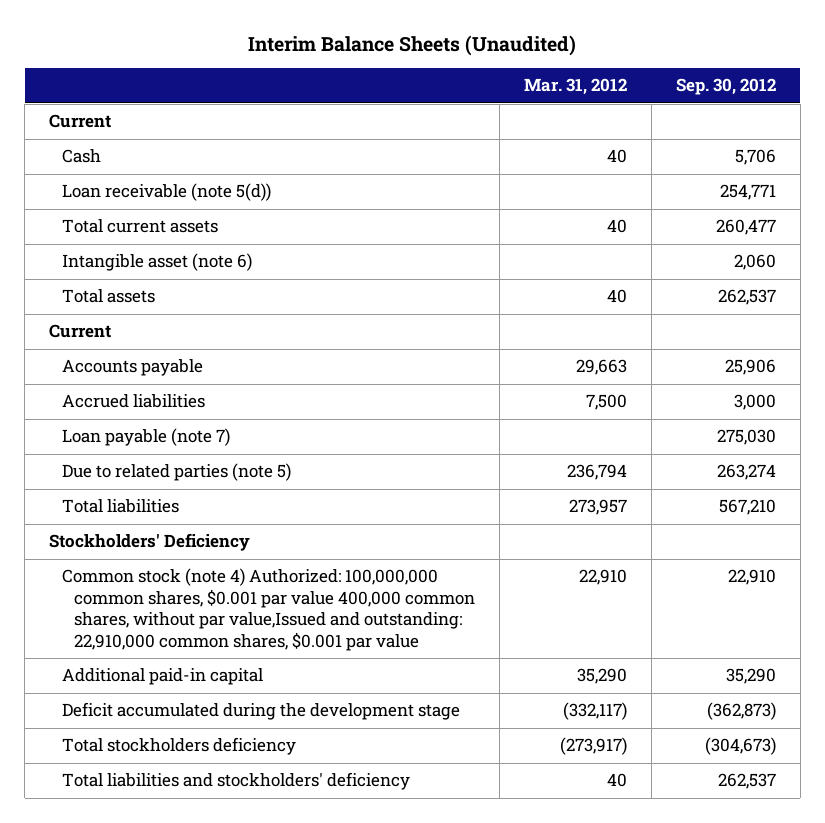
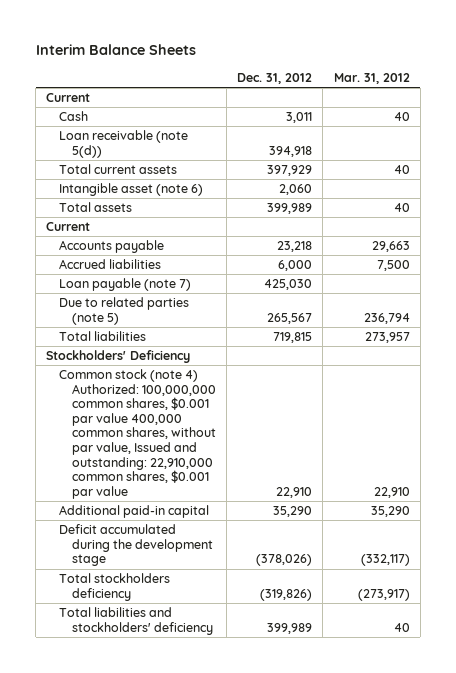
- Interim Balance Sheets (Unaudited)
+ Interim Balance Sheets
- | Mar. 31, 2012 | Sep. 30, 2012
+ | Dec. 31, 2012 | Mar. 31, 2012
- Common stock (note 4) Authorized: 100,000,000 common shares, $0.001 par value 400,000 common shares, without par value,Issued and outstanding: 22,910,000 common shares, $0.001 par value | 22,910 | 22,910
+ Common stock (note 4) Authorized: 100,000,000 common shares, $0.001 par value 400,000 common shares, without par value, Issued and outstanding: 22,910,000 common shares, $0.001 par value | 22,910 | 22,910

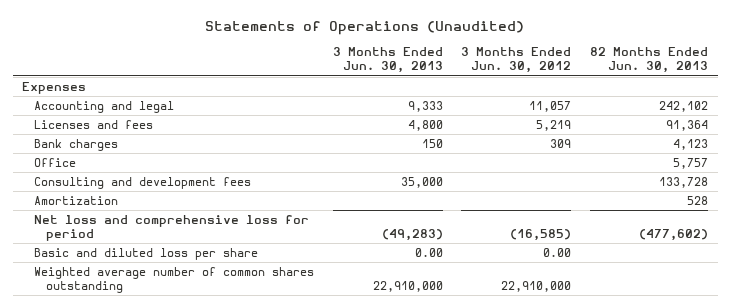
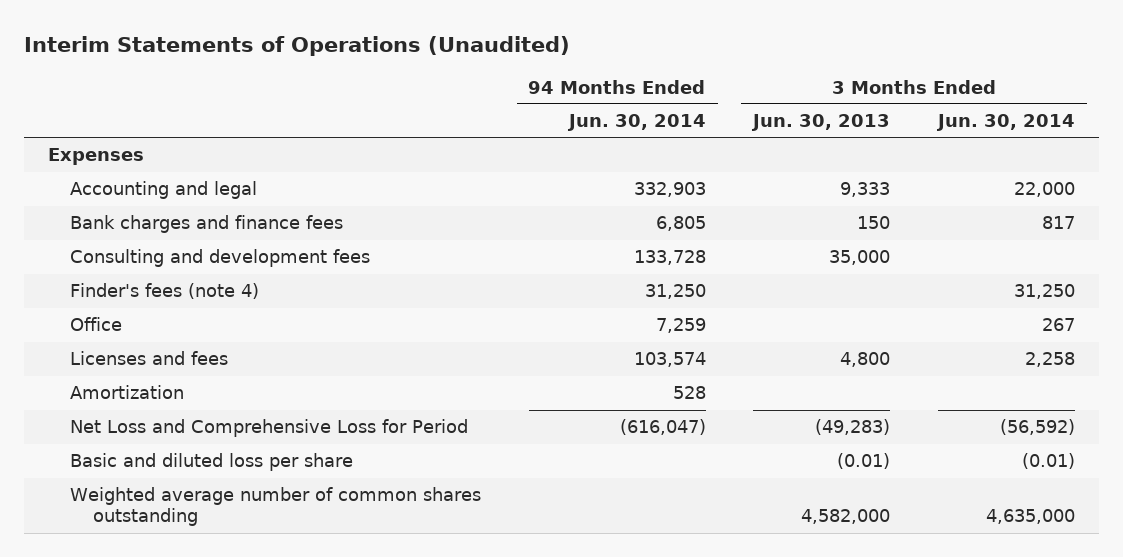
- Statements of Operations (Unaudited)
+ Interim Statements of Operations (Unaudited)
- | 3 Months Ended Jun. 30, 2013 | 3 Months Ended Jun. 30, 2012 | 82 Months Ended Jun. 30, 2013
+ | 94 Months Ended Jun. 30, 2014 | 3 Months Ended Jun. 30, 2013 | 3 Months Ended Jun. 30, 2014
- Bank charges | 150 | 309 | 4,123
+ Bank charges and finance fees | 6,805 | 150 | 817
+ Finder's fees (note 4) | 31,250 | | 31,250
moved down: Office | 7,259 | | 267
moved down: Licenses and fees | 103,574 | 4,800 | 2,258
- Net loss and comprehensive loss for period | (49,283) | (16,585) | (477,602)
- Basic and diluted loss per share | 0.00 | 0.00 |
- Weighted average number of common shares outstanding | 22,910,000 | 22,910,000 |
+ Net Loss and Comprehensive Loss for Period | (616,047) | (49,283) | (56,592)
+ Basic and diluted loss per share | | (0.01) | (0.01)
+ Weighted average number of common shares outstanding | | 4,582,000 | 4,635,000

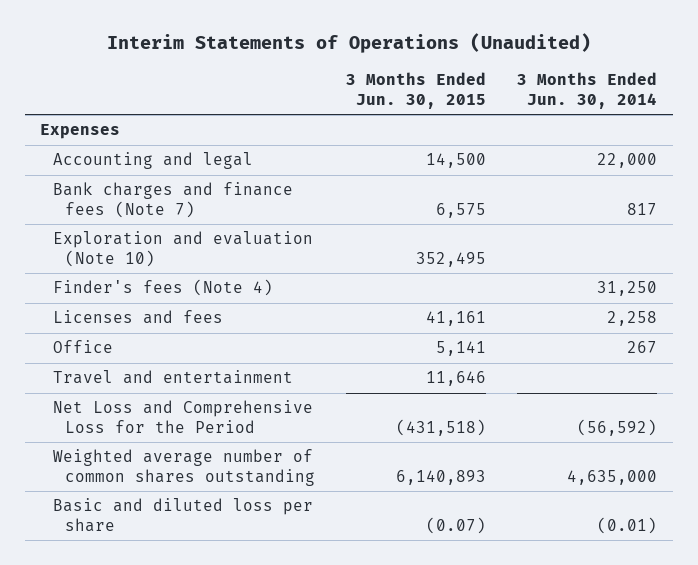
- | 94 Months Ended Jun. 30, 2014 | 3 Months Ended Jun. 30, 2013 | 3 Months Ended Jun. 30, 2014
+ | 3 Months Ended Jun. 30, 2015 | 3 Months Ended Jun. 30, 2014
- Bank charges and finance fees | 6,805 | 150 | 817
- Consulting and development fees | 133,728 | 35,000 |
- Finder's fees (note 4) | 31,250 | | 31,250
+ Bank charges and finance fees (Note 7) | 6,575 | 817
+ Exploration and evaluation (Note 10) | 352,495 |
+ Finder's fees (Note 4) | | 31,250
- Amortization | 528 | |
- Net Loss and Comprehensive Loss for Period | (616,047) | (49,283) | (56,592)
moved down: Office | 5,141 | 267
+ Travel and entertainment | 11,646 |
+ Net Loss and Comprehensive Loss for the Period | (431,518) | (56,592)
moved down: Basic and diluted loss per share | (0.07) | (0.01)

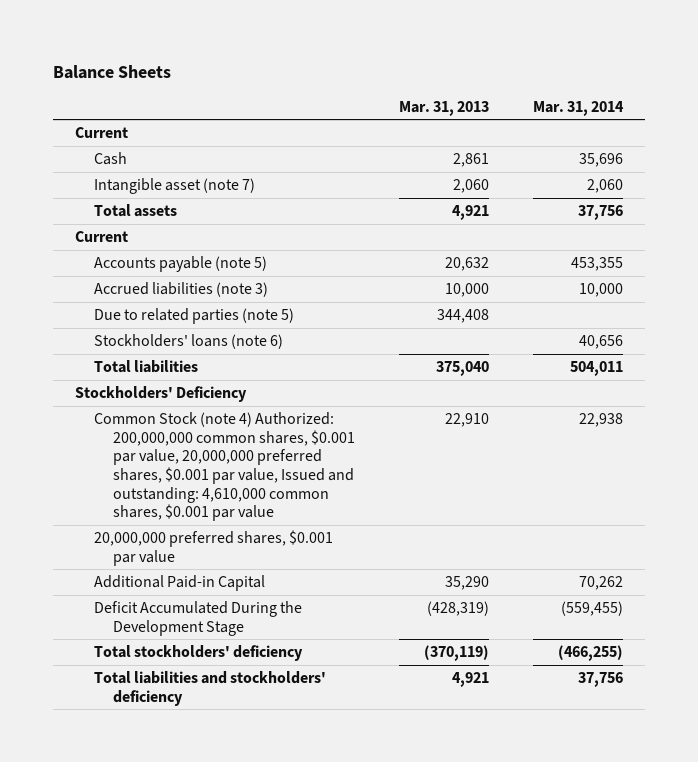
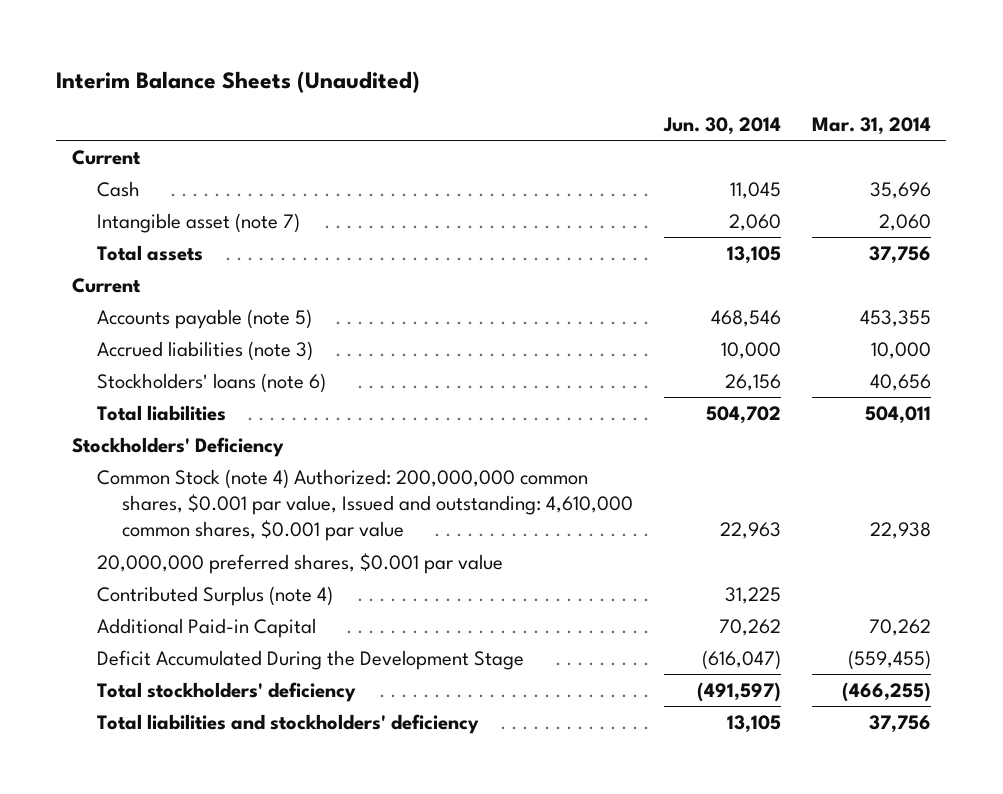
- Balance Sheets
+ Interim Balance Sheets (Unaudited)
- | Mar. 31, 2013 | Mar. 31, 2014
+ | Jun. 30, 2014 | Mar. 31, 2014
- Due to related parties (note 5) | 344,408 |
- Common Stock (note 4) Authorized: 200,000,000 common shares, $0.001 par value, 20,000,000 preferred shares, $0.001 par value, Issued and outstanding: 4,610,000 common shares, $0.001 par value | 22,910 | 22,938
+ Common Stock (note 4) Authorized: 200,000,000 common shares, $0.001 par value, Issued and outstanding: 4,610,000 common shares, $0.001 par value | 22,963 | 22,938
+ Contributed Surplus (note 4) | 31,225 |

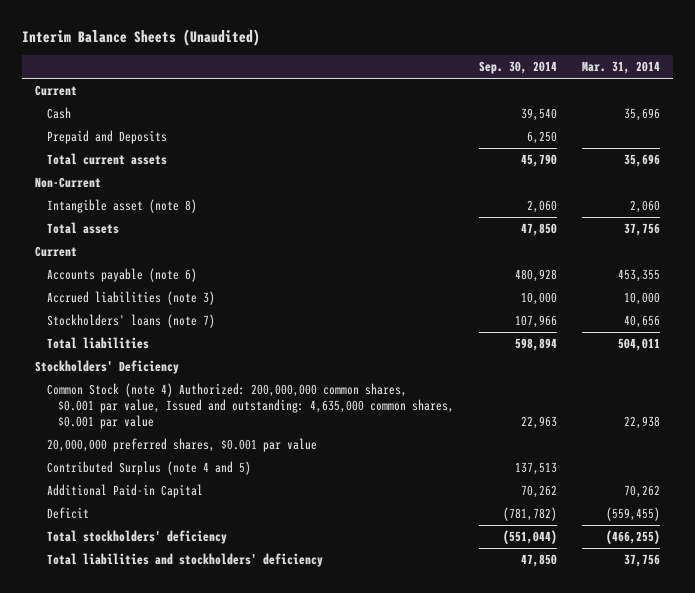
- | Jun. 30, 2014 | Mar. 31, 2014
+ | Sep. 30, 2014 | Mar. 31, 2014
- Intangible asset (note 7) | 2,060 | 2,060
+ Prepaid and Deposits | 6,250 |
+ Total current assets | 45,790 | 35,696
+ Non-Current
+ Intangible asset (note 8) | 2,060 | 2,060
- Accounts payable (note 5) | 468,546 | 453,355
+ Accounts payable (note 6) | 480,928 | 453,355
- Stockholders' loans (note 6) | 26,156 | 40,656
+ Stockholders' loans (note 7) | 107,966 | 40,656
- Common Stock (note 4) Authorized: 200,000,000 common shares, $0.001 par value, Issued and outstanding: 4,610,000 common shares, $0.001 par value | 22,963 | 22,938
+ Common Stock (note 4) Authorized: 200,000,000 common shares, $0.001 par value, Issued and outstanding: 4,635,000 common shares, $0.001 par value | 22,963 | 22,938
- Contributed Surplus (note 4) | 31,225 |
+ Contributed Surplus (note 4 and 5) | 137,513 |
- Deficit Accumulated During the Development Stage | (616,047) | (559,455)
+ Deficit | (781,782) | (559,455)

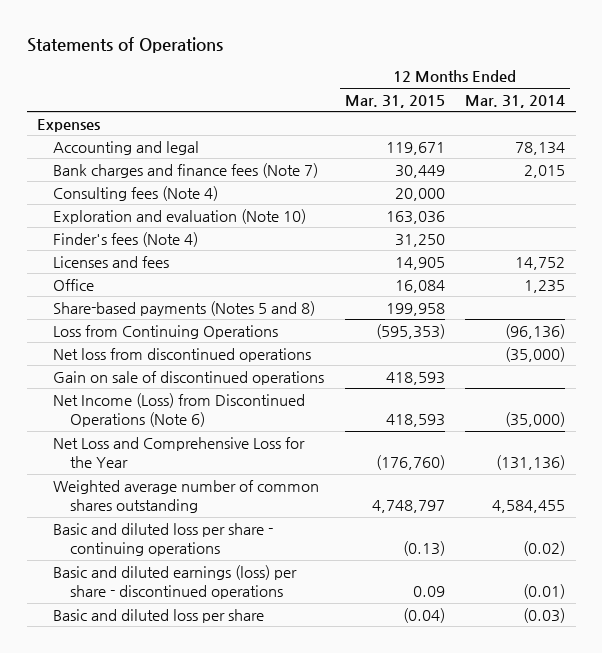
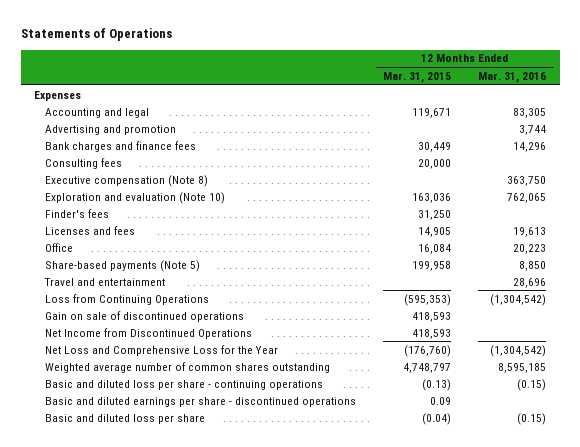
- | 12 Months Ended Mar. 31, 2015 | 12 Months Ended Mar. 31, 2014
+ | 12 Months Ended Mar. 31, 2015 | 12 Months Ended Mar. 31, 2016
- Bank charges and finance fees (Note 7) | 30,449 | 2,015
- Consulting fees (Note 4) | 20,000 |
+ Advertising and promotion | | 3,744
+ Bank charges and finance fees | 30,449 | 14,296
+ Consulting fees | 20,000 |
+ Executive compensation (Note 8) | | 363,750
- Finder's fees (Note 4) | 31,250 |
+ Finder's fees | 31,250 |
- Share-based payments (Notes 5 and 8) | 199,958 |
+ Share-based payments (Note 5) | 199,958 | 8,850
+ Travel and entertainment | | 28,696
- Net loss from discontinued operations | | (35,000)
- Net Income (Loss) from Discontinued Operations (Note 6) | 418,593 | (35,000)
+ Net Income from Discontinued Operations | 418,593 |
- Basic and diluted earnings (loss) per share - discontinued operations | 0.09 | (0.01)
+ Basic and diluted earnings per share - discontinued operations | 0.09 |

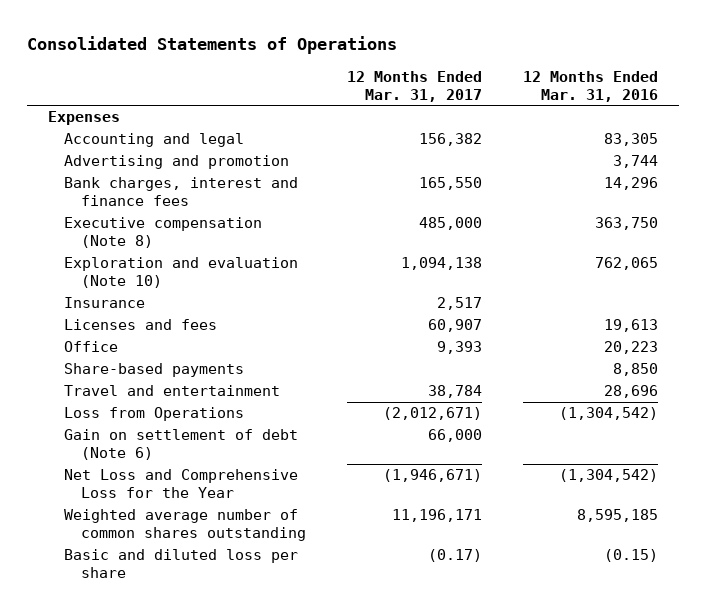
- Statements of Operations
+ Consolidated Statements of Operations
- | 12 Months Ended Mar. 31, 2015 | 12 Months Ended Mar. 31, 2016
+ | 12 Months Ended Mar. 31, 2017 | 12 Months Ended Mar. 31, 2016
- Bank charges and finance fees | 30,449 | 14,296
- Consulting fees | 20,000 |
+ Bank charges, interest and finance fees | 165,550 | 14,296
- Finder's fees | 31,250 |
+ Insurance | 2,517 |
- Share-based payments (Note 5) | 199,958 | 8,850
+ Share-based payments | | 8,850
- Loss from Continuing Operations | (595,353) | (1,304,542)
- Gain on sale of discontinued operations | 418,593 |
- Net Income from Discontinued Operations | 418,593 |
+ Loss from Operations | (2,012,671) | (1,304,542)
+ Gain on settlement of debt (Note 6) | 66,000 |
- Basic and diluted loss per share - continuing operations | (0.13) | (0.15)
- Basic and diluted earnings per share - discontinued operations | 0.09 |

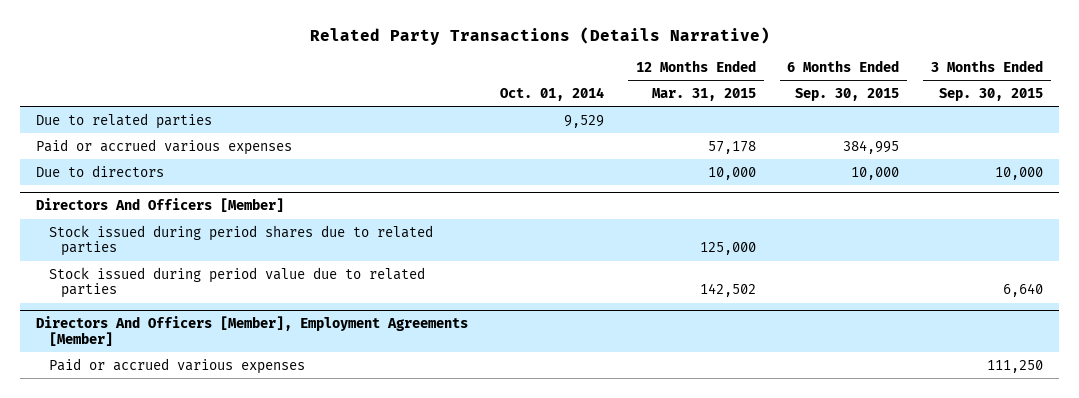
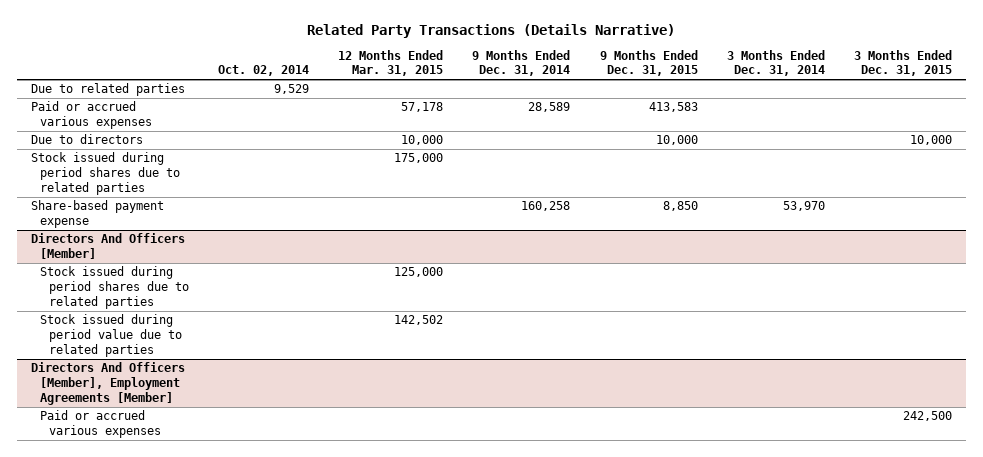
- | Oct. 01, 2014 | 12 Months Ended Mar. 31, 2015 | 6 Months Ended Sep. 30, 2015 | 3 Months Ended Sep. 30, 2015
+ | Oct. 02, 2014 | 12 Months Ended Mar. 31, 2015 | 9 Months Ended Dec. 31, 2014 | 9 Months Ended Dec. 31, 2015 | 3 Months Ended Dec. 31, 2014 | 3 Months Ended Dec. 31, 2015
+ Stock issued during period shares due to related parties | | 175,000 | | | |
+ Share-based payment expense | | | 160,258 | 8,850 | 53,970 |

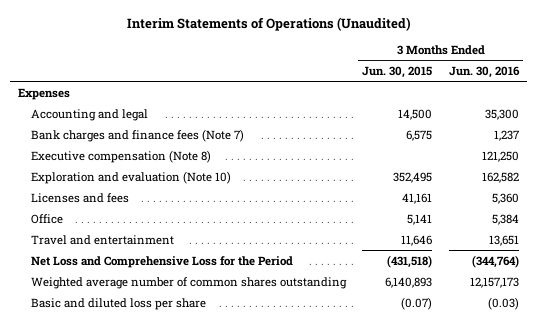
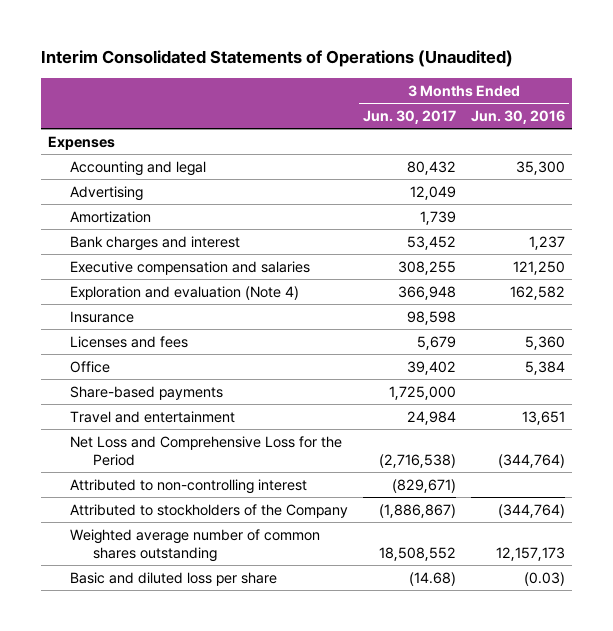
- Interim Statements of Operations (Unaudited)
+ Interim Consolidated Statements of Operations (Unaudited)
- | 3 Months Ended Jun. 30, 2015 | 3 Months Ended Jun. 30, 2016
+ | 3 Months Ended Jun. 30, 2017 | 3 Months Ended Jun. 30, 2016
- Bank charges and finance fees (Note 7) | 6,575 | 1,237
- Executive compensation (Note 8) | | 121,250
- Exploration and evaluation (Note 10) | 352,495 | 162,582
+ Advertising | 12,049 |
+ Amortization | 1,739 |
+ Bank charges and interest | 53,452 | 1,237
+ Executive compensation and salaries | 308,255 | 121,250
+ Exploration and evaluation (Note 4) | 366,948 | 162,582
+ Insurance | 98,598 |
+ Share-based payments | 1,725,000 |
+ Attributed to non-controlling interest | (829,671) |
+ Attributed to stockholders of the Company | (1,886,867) | (344,764)

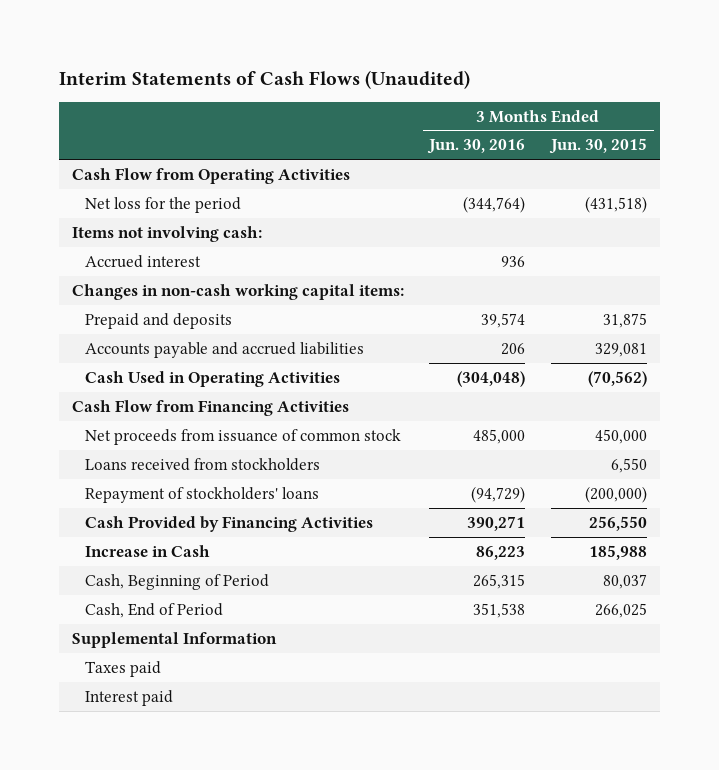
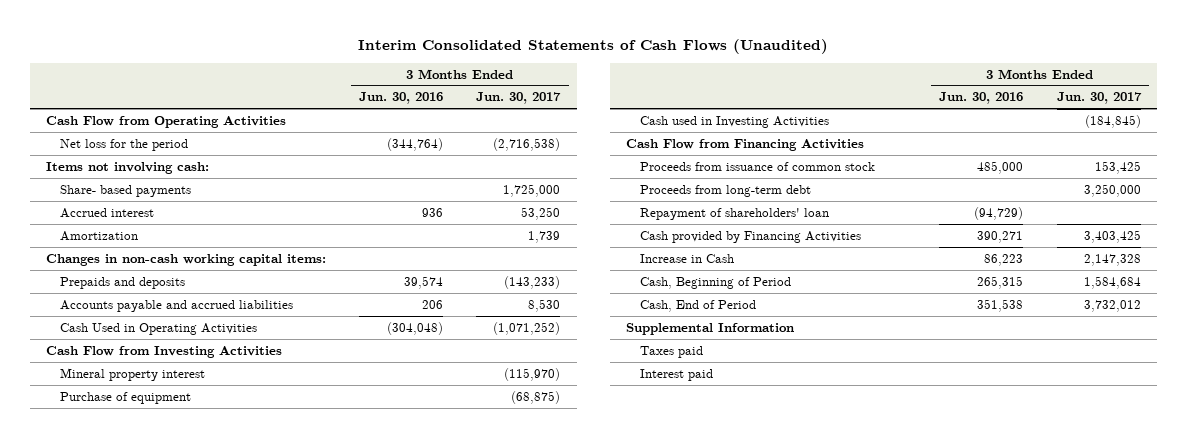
- Interim Statements of Cash Flows (Unaudited)
+ Interim Consolidated Statements of Cash Flows (Unaudited)
- | 3 Months Ended Jun. 30, 2016 | 3 Months Ended Jun. 30, 2015
+ | 3 Months Ended Jun. 30, 2016 | 3 Months Ended Jun. 30, 2017
+ Share- based payments | | 1,725,000
+ Amortization | | 1,739
- Prepaid and deposits | 39,574 | 31,875
+ Prepaids and deposits | 39,574 | (143,233)
+ Cash Flow from Investing Activities
+ Mineral property interest | | (115,970)
+ Purchase of equipment | | (68,875)
+ Cash used in Investing Activities | | (184,845)
- Net proceeds from issuance of common stock | 485,000 | 450,000
- Loans received from stockholders | | 6,550
- Repayment of stockholders' loans | (94,729) | (200,000)
- Cash Provided by Financing Activities | 390,271 | 256,550
+ Proceeds from issuance of common stock | 485,000 | 153,425
+ Proceeds from long-term debt | | 3,250,000
+ Repayment of shareholders' loan | (94,729) |
+ Cash provided by Financing Activities | 390,271 | 3,403,425

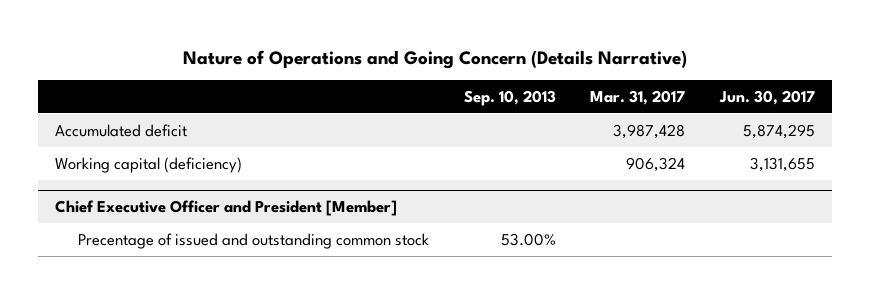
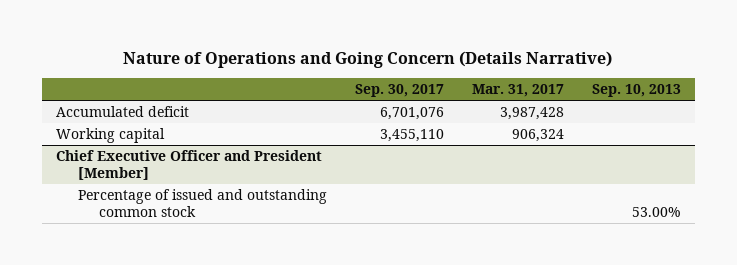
- | Sep. 10, 2013 | Mar. 31, 2017 | Jun. 30, 2017
+ | Sep. 30, 2017 | Mar. 31, 2017 | Sep. 10, 2013
- Working capital (deficiency) | | 906,324 | 3,131,655
+ Working capital | 3,455,110 | 906,324 |
@ Chief Executive Officer and President [Member]
- Precentage of issued and outstanding common stock | 53.00% | |
+ Percentage of issued and outstanding common stock | | | 53.00%

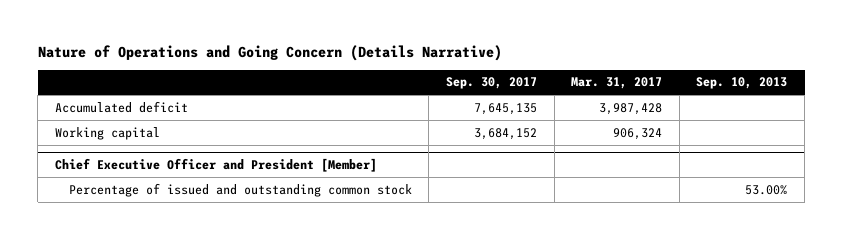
- Accumulated deficit | 6,701,076 | 3,987,428 |
- Working capital | 3,455,110 | 906,324 |
+ Accumulated deficit | 7,645,135 | 3,987,428 |
+ Working capital | 3,684,152 | 906,324 |

